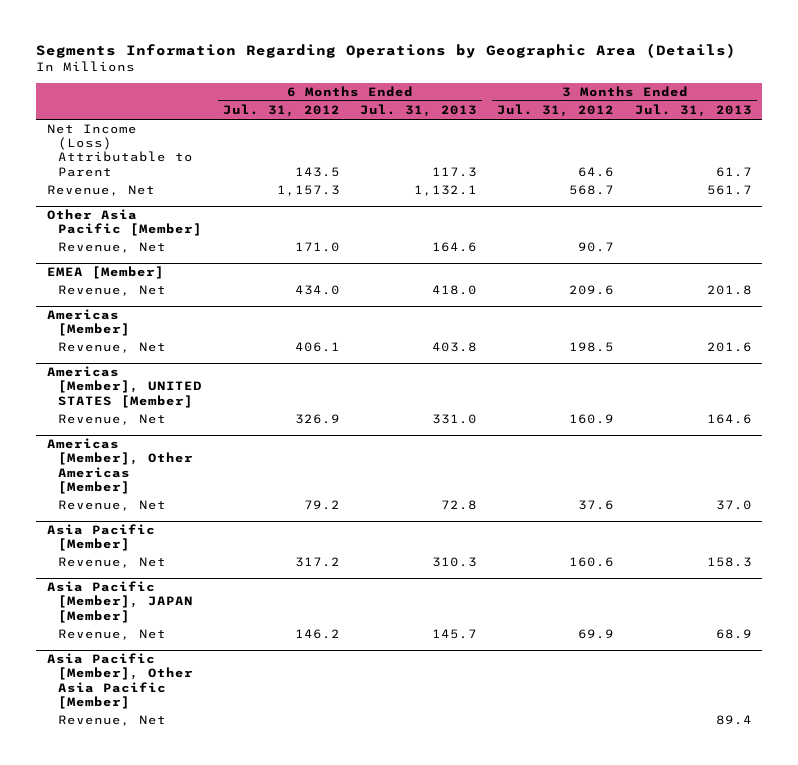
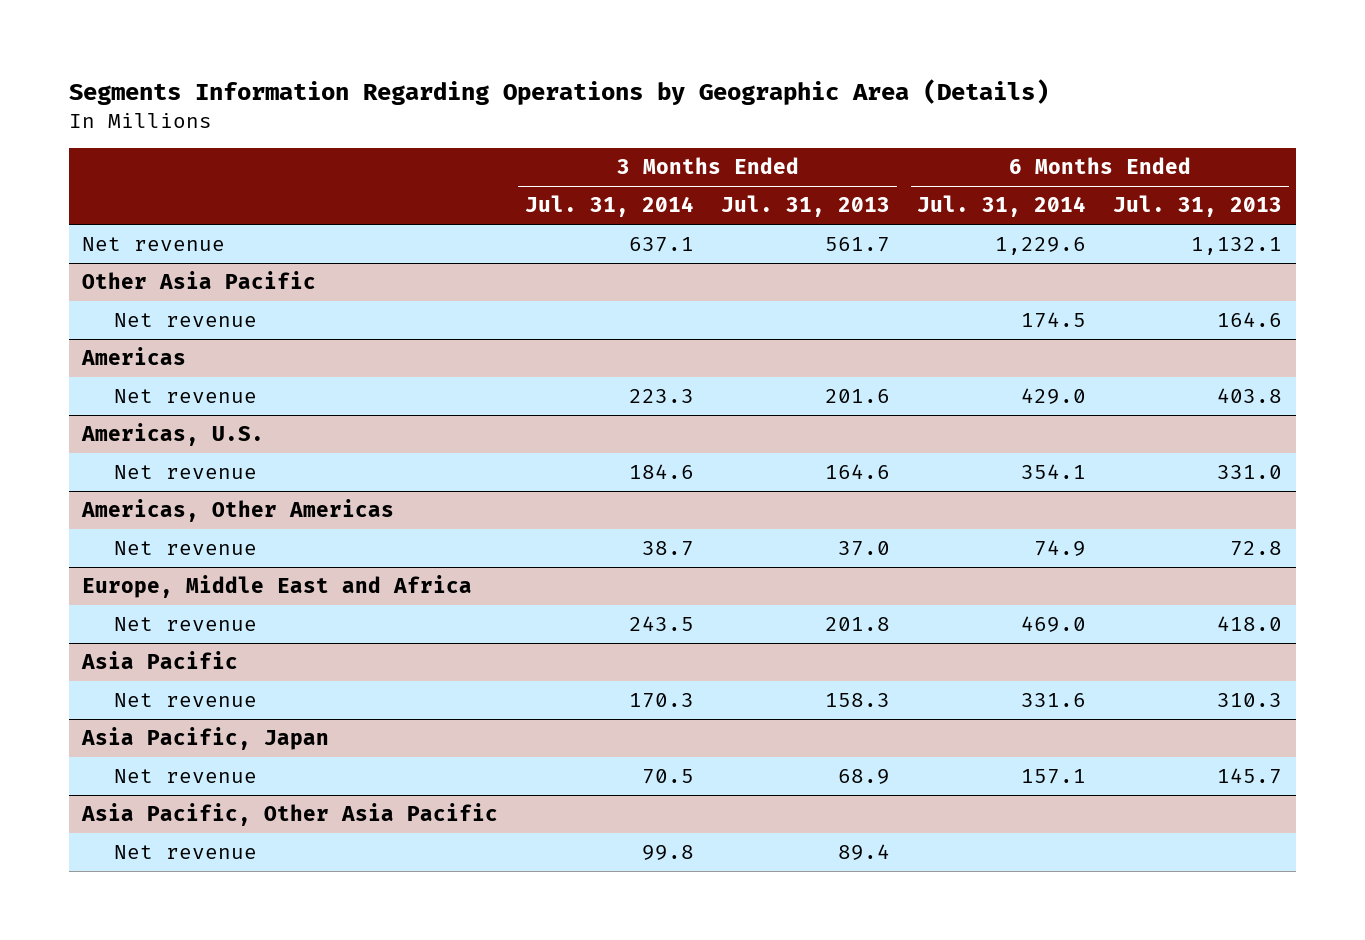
- | 6 Months Ended Jul. 31, 2012 | 6 Months Ended Jul. 31, 2013 | 3 Months Ended Jul. 31, 2012 | 3 Months Ended Jul. 31, 2013
+ | 3 Months Ended Jul. 31, 2014 | 3 Months Ended Jul. 31, 2013 | 6 Months Ended Jul. 31, 2014 | 6 Months Ended Jul. 31, 2013
- Net Income (Loss) Attributable to Parent | 143.5 | 117.3 | 64.6 | 61.7
- Revenue, Net | 1,157.3 | 1,132.1 | 568.7 | 561.7
- Other Asia Pacific [Member]
- Revenue, Net | 171.0 | 164.6 | 90.7 |
- EMEA [Member]
- Revenue, Net | 434.0 | 418.0 | 209.6 | 201.8
- Americas [Member]
- Revenue, Net | 406.1 | 403.8 | 198.5 | 201.6
- Americas [Member], UNITED STATES [Member]
- Revenue, Net | 326.9 | 331.0 | 160.9 | 164.6
- Americas [Member], Other Americas [Member]
- Revenue, Net | 79.2 | 72.8 | 37.6 | 37.0
- Asia Pacific [Member]
- Revenue, Net | 317.2 | 310.3 | 160.6 | 158.3
- Asia Pacific [Member], JAPAN [Member]
- Revenue, Net | 146.2 | 145.7 | 69.9 | 68.9
- Asia Pacific [Member], Other Asia Pacific [Member]
- Revenue, Net | | | | 89.4
+ Net revenue | 637.1 | 561.7 | 1,229.6 | 1,132.1
+ Other Asia Pacific
+ Net revenue | | | 174.5 | 164.6
+ Americas
+ Net revenue | 223.3 | 201.6 | 429.0 | 403.8
+ Americas, U.S.
+ Net revenue | 184.6 | 164.6 | 354.1 | 331.0
+ Americas, Other Americas
+ Net revenue | 38.7 | 37.0 | 74.9 | 72.8
+ Europe, Middle East and Africa
+ Net revenue | 243.5 | 201.8 | 469.0 | 418.0
+ Asia Pacific
+ Net revenue | 170.3 | 158.3 | 331.6 | 310.3
+ Asia Pacific, Japan
+ Net revenue | 70.5 | 68.9 | 157.1 | 145.7
+ Asia Pacific, Other Asia Pacific
+ Net revenue | 99.8 | 89.4 | |

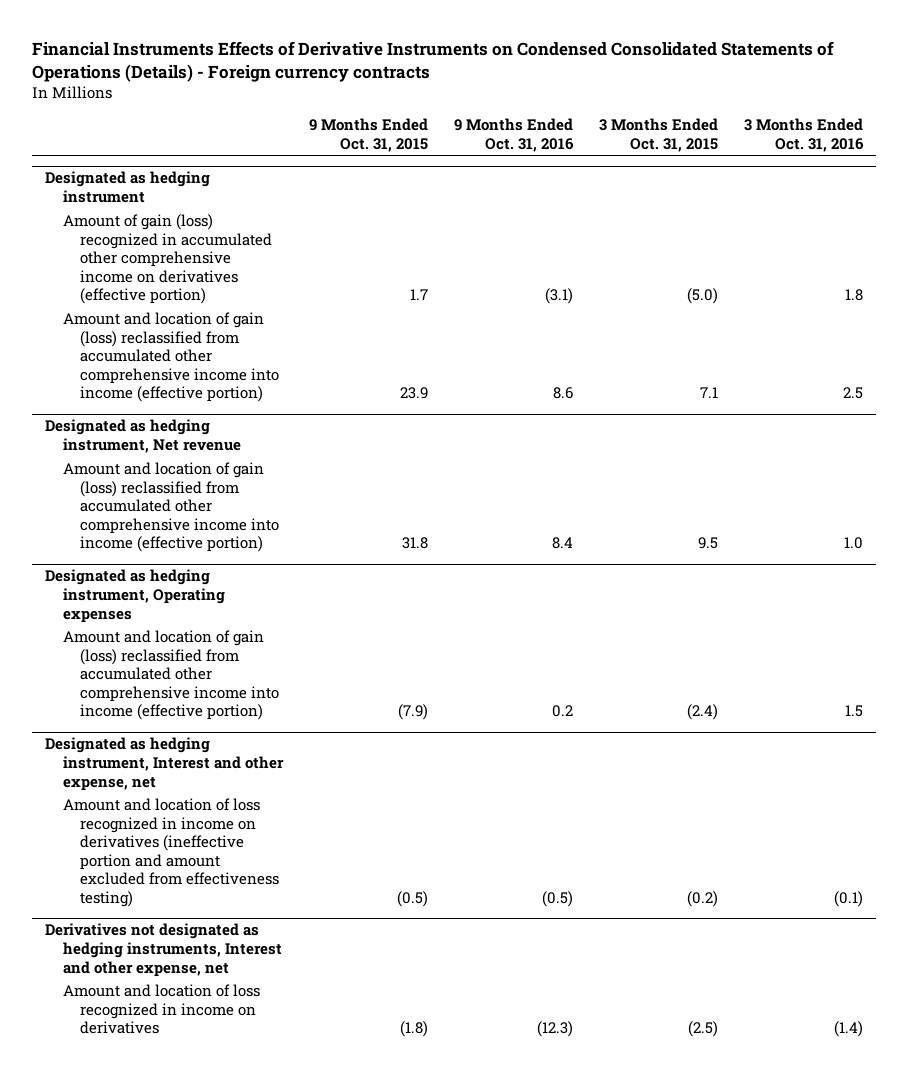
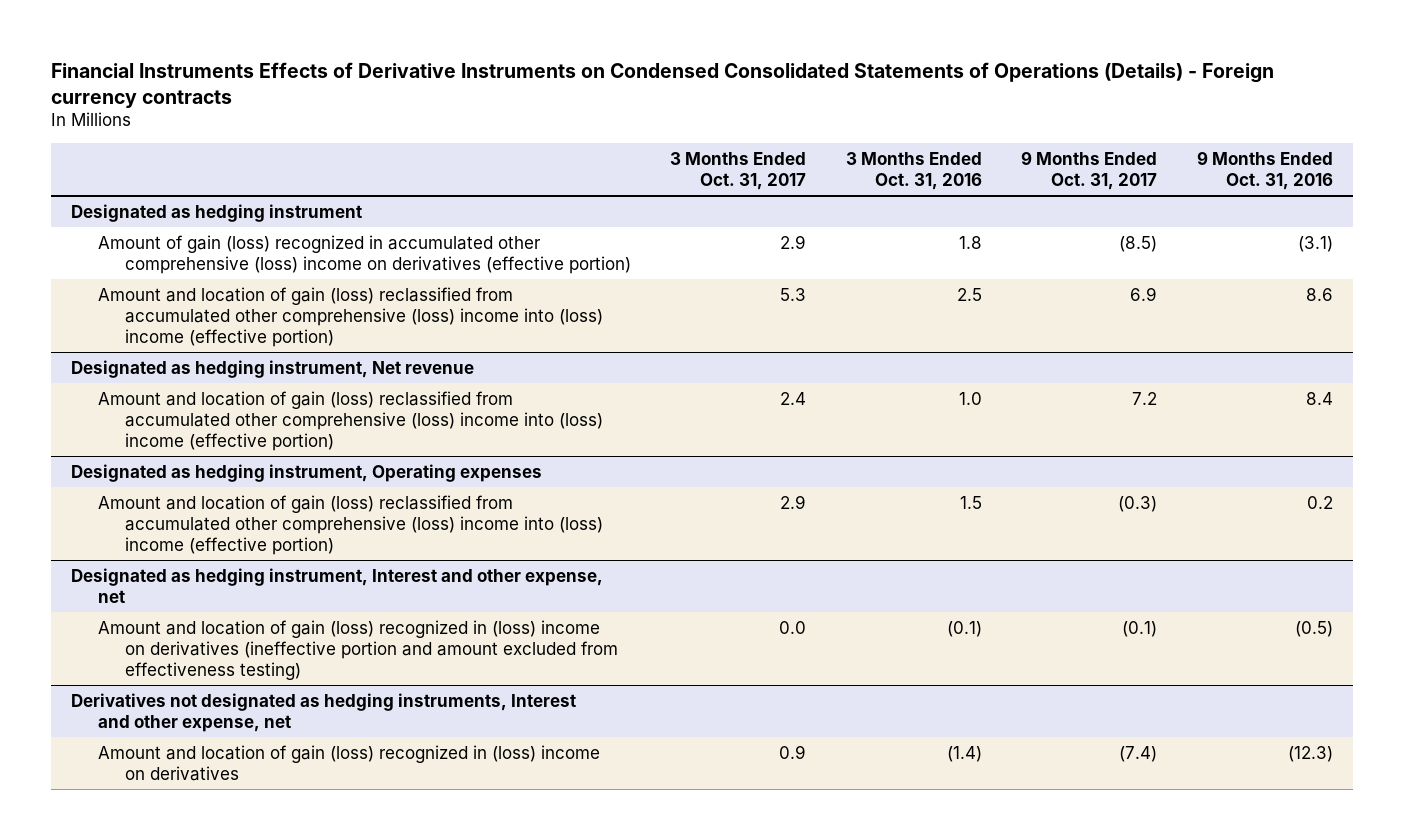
- | 9 Months Ended Oct. 31, 2015 | 9 Months Ended Oct. 31, 2016 | 3 Months Ended Oct. 31, 2015 | 3 Months Ended Oct. 31, 2016
+ | 3 Months Ended Oct. 31, 2017 | 3 Months Ended Oct. 31, 2016 | 9 Months Ended Oct. 31, 2017 | 9 Months Ended Oct. 31, 2016
@ Designated as hedging instrument
- Amount of gain (loss) recognized in accumulated other comprehensive income on derivatives (effective portion) | 1.7 | (3.1) | (5.0) | 1.8
- Amount and location of gain (loss) reclassified from accumulated other comprehensive income into income (effective portion) | 23.9 | 8.6 | 7.1 | 2.5
+ Amount of gain (loss) recognized in accumulated other comprehensive (loss) income on derivatives (effective portion) | 2.9 | 1.8 | (8.5) | (3.1)
+ Amount and location of gain (loss) reclassified from accumulated other comprehensive (loss) income into (loss) income (effective portion) | 5.3 | 2.5 | 6.9 | 8.6
@ Designated as hedging instrument, Net revenue
- Amount and location of gain (loss) reclassified from accumulated other comprehensive income into income (effective portion) | 31.8 | 8.4 | 9.5 | 1.0
+ Amount and location of gain (loss) reclassified from accumulated other comprehensive (loss) income into (loss) income (effective portion) | 2.4 | 1.0 | 7.2 | 8.4
@ Designated as hedging instrument, Operating expenses
- Amount and location of gain (loss) reclassified from accumulated other comprehensive income into income (effective portion) | (7.9) | 0.2 | (2.4) | 1.5
+ Amount and location of gain (loss) reclassified from accumulated other comprehensive (loss) income into (loss) income (effective portion) | 2.9 | 1.5 | (0.3) | 0.2
@ Designated as hedging instrument, Interest and other expense, net
- Amount and location of loss recognized in income on derivatives (ineffective portion and amount excluded from effectiveness testing) | (0.5) | (0.5) | (0.2) | (0.1)
+ Amount and location of gain (loss) recognized in (loss) income on derivatives (ineffective portion and amount excluded from effectiveness testing) | 0.0 | (0.1) | (0.1) | (0.5)
@ Derivatives not designated as hedging instruments, Interest and other expense, net
- Amount and location of loss recognized in income on derivatives | (1.8) | (12.3) | (2.5) | (1.4)
+ Amount and location of gain (loss) recognized in (loss) income on derivatives | 0.9 | (1.4) | (7.4) | (12.3)

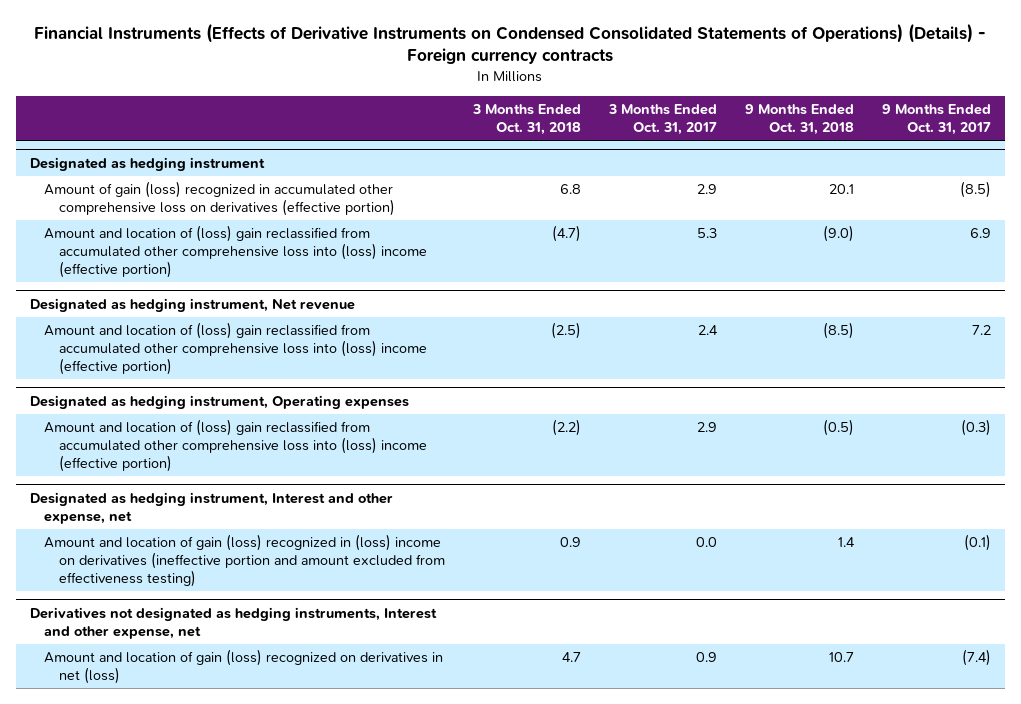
- Financial Instruments Effects of Derivative Instruments on Condensed Consolidated Statements of Operations (Details) - Foreign currency contracts
+ Financial Instruments (Effects of Derivative Instruments on Condensed Consolidated Statements of Operations) (Details) - Foreign currency contracts
- | 3 Months Ended Oct. 31, 2017 | 3 Months Ended Oct. 31, 2016 | 9 Months Ended Oct. 31, 2017 | 9 Months Ended Oct. 31, 2016
+ | 3 Months Ended Oct. 31, 2018 | 3 Months Ended Oct. 31, 2017 | 9 Months Ended Oct. 31, 2018 | 9 Months Ended Oct. 31, 2017
@ Designated as hedging instrument
- Amount of gain (loss) recognized in accumulated other comprehensive (loss) income on derivatives (effective portion) | 2.9 | 1.8 | (8.5) | (3.1)
- Amount and location of gain (loss) reclassified from accumulated other comprehensive (loss) income into (loss) income (effective portion) | 5.3 | 2.5 | 6.9 | 8.6
+ Amount of gain (loss) recognized in accumulated other comprehensive loss on derivatives (effective portion) | 6.8 | 2.9 | 20.1 | (8.5)
+ Amount and location of (loss) gain reclassified from accumulated other comprehensive loss into (loss) income (effective portion) | (4.7) | 5.3 | (9.0) | 6.9
@ Designated as hedging instrument, Net revenue
- Amount and location of gain (loss) reclassified from accumulated other comprehensive (loss) income into (loss) income (effective portion) | 2.4 | 1.0 | 7.2 | 8.4
+ Amount and location of (loss) gain reclassified from accumulated other comprehensive loss into (loss) income (effective portion) | (2.5) | 2.4 | (8.5) | 7.2
@ Designated as hedging instrument, Operating expenses
- Amount and location of gain (loss) reclassified from accumulated other comprehensive (loss) income into (loss) income (effective portion) | 2.9 | 1.5 | (0.3) | 0.2
+ Amount and location of (loss) gain reclassified from accumulated other comprehensive loss into (loss) income (effective portion) | (2.2) | 2.9 | (0.5) | (0.3)
@ Derivatives not designated as hedging instruments, Interest and other expense, net
- Amount and location of gain (loss) recognized in (loss) income on derivatives | 0.9 | (1.4) | (7.4) | (12.3)
+ Amount and location of gain (loss) recognized on derivatives in net (loss) | 4.7 | 0.9 | 10.7 | (7.4)

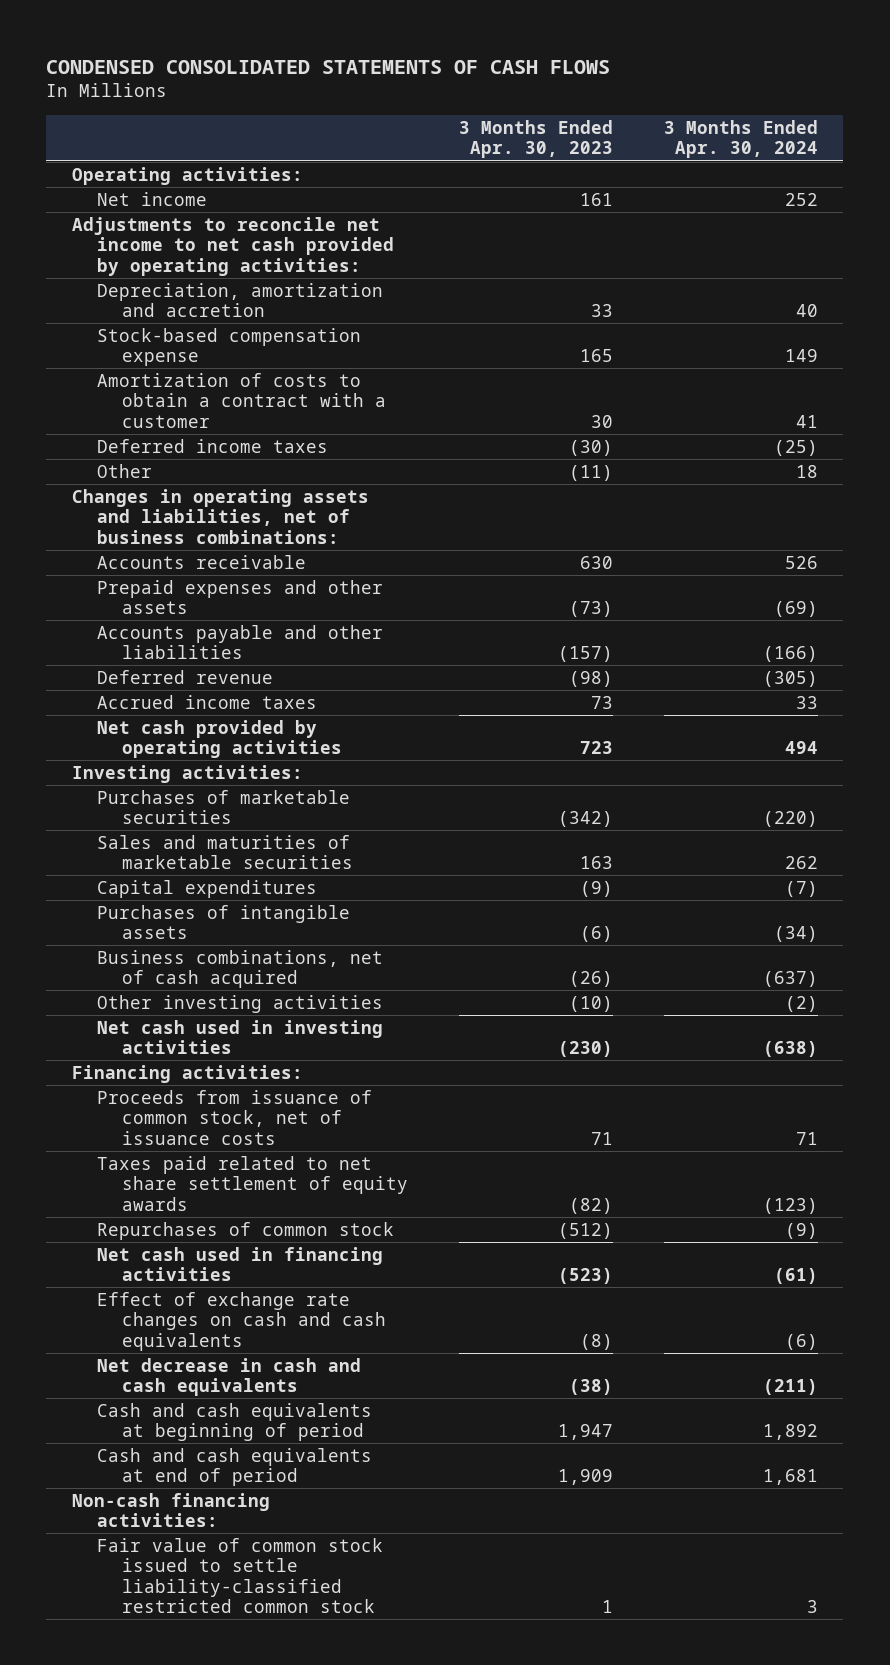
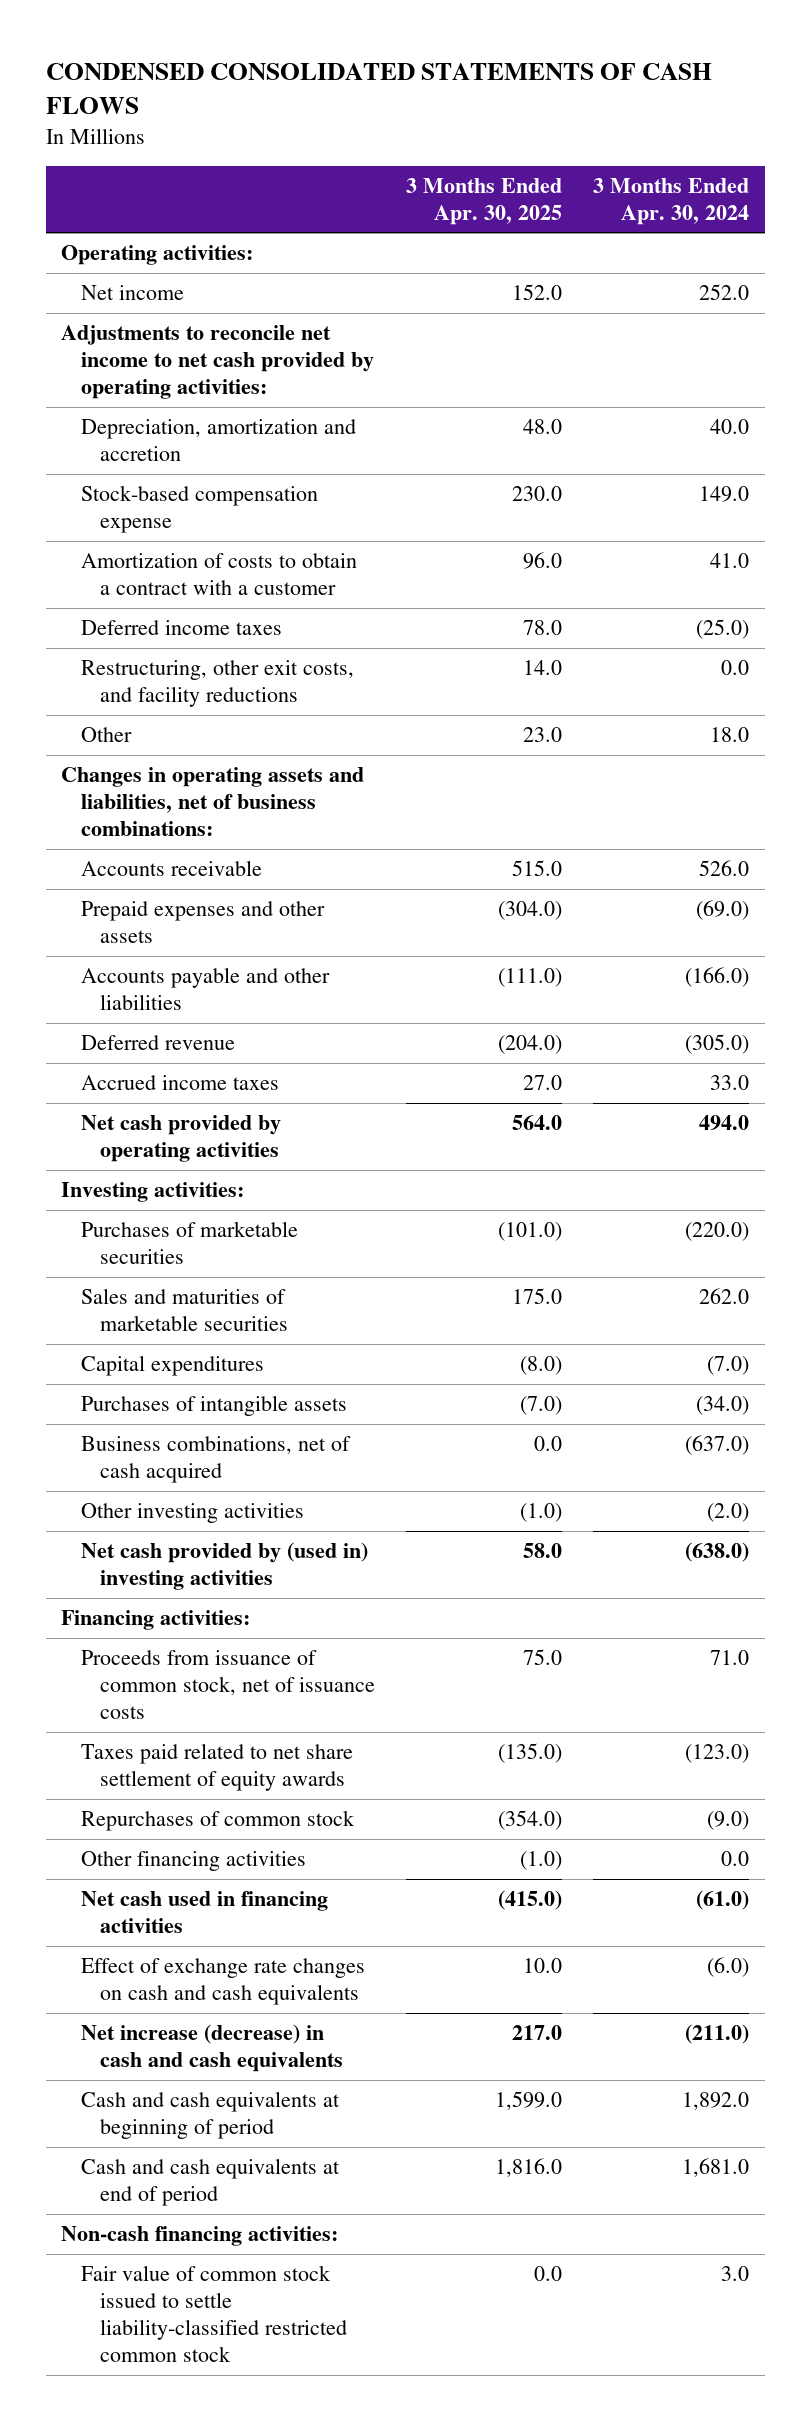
- | 3 Months Ended Apr. 30, 2023 | 3 Months Ended Apr. 30, 2024
+ | 3 Months Ended Apr. 30, 2025 | 3 Months Ended Apr. 30, 2024
- Net income | 161 | 252
+ Net income | 152.0 | 252.0
- Depreciation, amortization and accretion | 33 | 40
- Stock-based compensation expense | 165 | 149
- Amortization of costs to obtain a contract with a customer | 30 | 41
- Deferred income taxes | (30) | (25)
- Other | (11) | 18
+ Depreciation, amortization and accretion | 48.0 | 40.0
+ Stock-based compensation expense | 230.0 | 149.0
+ Amortization of costs to obtain a contract with a customer | 96.0 | 41.0
+ Deferred income taxes | 78.0 | (25.0)
+ Restructuring, other exit costs, and facility reductions | 14.0 | 0.0
+ Other | 23.0 | 18.0
- Accounts receivable | 630 | 526
- Prepaid expenses and other assets | (73) | (69)
- Accounts payable and other liabilities | (157) | (166)
- Deferred revenue | (98) | (305)
- Accrued income taxes | 73 | 33
- Net cash provided by operating activities | 723 | 494
+ Accounts receivable | 515.0 | 526.0
+ Prepaid expenses and other assets | (304.0) | (69.0)
+ Accounts payable and other liabilities | (111.0) | (166.0)
+ Deferred revenue | (204.0) | (305.0)
+ Accrued income taxes | 27.0 | 33.0
+ Net cash provided by operating activities | 564.0 | 494.0
- Purchases of marketable securities | (342) | (220)
- Sales and maturities of marketable securities | 163 | 262
- Capital expenditures | (9) | (7)
- Purchases of intangible assets | (6) | (34)
- Business combinations, net of cash acquired | (26) | (637)
- Other investing activities | (10) | (2)
- Net cash used in investing activities | (230) | (638)
+ Purchases of marketable securities | (101.0) | (220.0)
+ Sales and maturities of marketable securities | 175.0 | 262.0
+ Capital expenditures | (8.0) | (7.0)
+ Purchases of intangible assets | (7.0) | (34.0)
+ Business combinations, net of cash acquired | 0.0 | (637.0)
+ Other investing activities | (1.0) | (2.0)
+ Net cash provided by (used in) investing activities | 58.0 | (638.0)
- Proceeds from issuance of common stock, net of issuance costs | 71 | 71
- Taxes paid related to net share settlement of equity awards | (82) | (123)
- Repurchases of common stock | (512) | (9)
- Net cash used in financing activities | (523) | (61)
- Effect of exchange rate changes on cash and cash equivalents | (8) | (6)
- Net decrease in cash and cash equivalents | (38) | (211)
- Cash and cash equivalents at beginning of period | 1,947 | 1,892
- Cash and cash equivalents at end of period | 1,909 | 1,681
+ Proceeds from issuance of common stock, net of issuance costs | 75.0 | 71.0
+ Taxes paid related to net share settlement of equity awards | (135.0) | (123.0)
+ Repurchases of common stock | (354.0) | (9.0)
+ Other financing activities | (1.0) | 0.0
+ Net cash used in financing activities | (415.0) | (61.0)
+ Effect of exchange rate changes on cash and cash equivalents | 10.0 | (6.0)
+ Net increase (decrease) in cash and cash equivalents | 217.0 | (211.0)
+ Cash and cash equivalents at beginning of period | 1,599.0 | 1,892.0
+ Cash and cash equivalents at end of period | 1,816.0 | 1,681.0
- Fair value of common stock issued to settle liability-classified restricted common stock | 1 | 3
+ Fair value of common stock issued to settle liability-classified restricted common stock | 0.0 | 3.0

